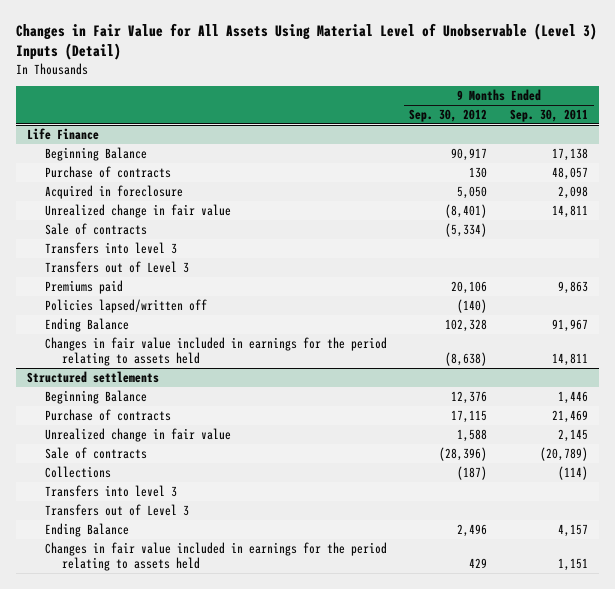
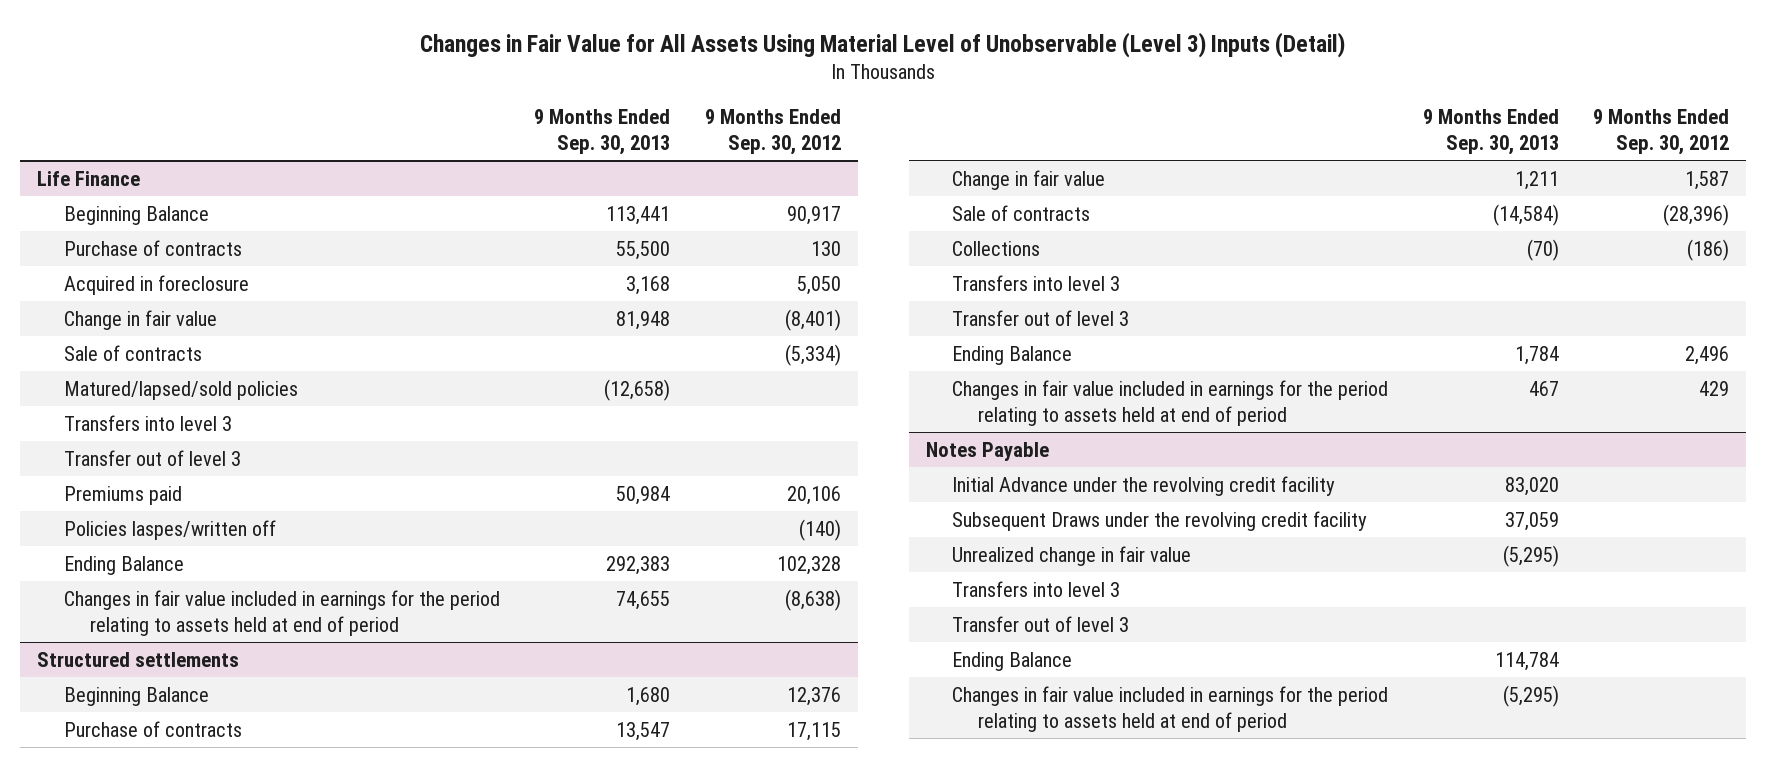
- | 9 Months Ended Sep. 30, 2012 | 9 Months Ended Sep. 30, 2011
+ | 9 Months Ended Sep. 30, 2013 | 9 Months Ended Sep. 30, 2012
@ Life Finance
- Unrealized change in fair value | (8,401) | 14,811
+ Change in fair value | 81,948 | (8,401)
+ Matured/lapsed/sold policies | (12,658) |
- Transfers out of Level 3
+ Transfer out of level 3
- Policies lapsed/written off | (140) |
+ Policies laspes/written off | | (140)
- Changes in fair value included in earnings for the period relating to assets held | (8,638) | 14,811
+ Changes in fair value included in earnings for the period relating to assets held at end of period | 74,655 | (8,638)
@ Structured settlements
- Unrealized change in fair value | 1,588 | 2,145
+ Change in fair value | 1,211 | 1,587
- Collections | (187) | (114)
+ Collections | (70) | (186)
- Transfers out of Level 3
+ Transfer out of level 3
- Changes in fair value included in earnings for the period relating to assets held | 429 | 1,151
+ Changes in fair value included in earnings for the period relating to assets held at end of period | 467 | 429
+ Notes Payable
+ Initial Advance under the revolving credit facility | 83,020 |
+ Subsequent Draws under the revolving credit facility | 37,059 |
+ Unrealized change in fair value | (5,295) |
+ Transfers into level 3
+ Transfer out of level 3
+ Ending Balance | 114,784 |
+ Changes in fair value included in earnings for the period relating to assets held at end of period | (5,295) |

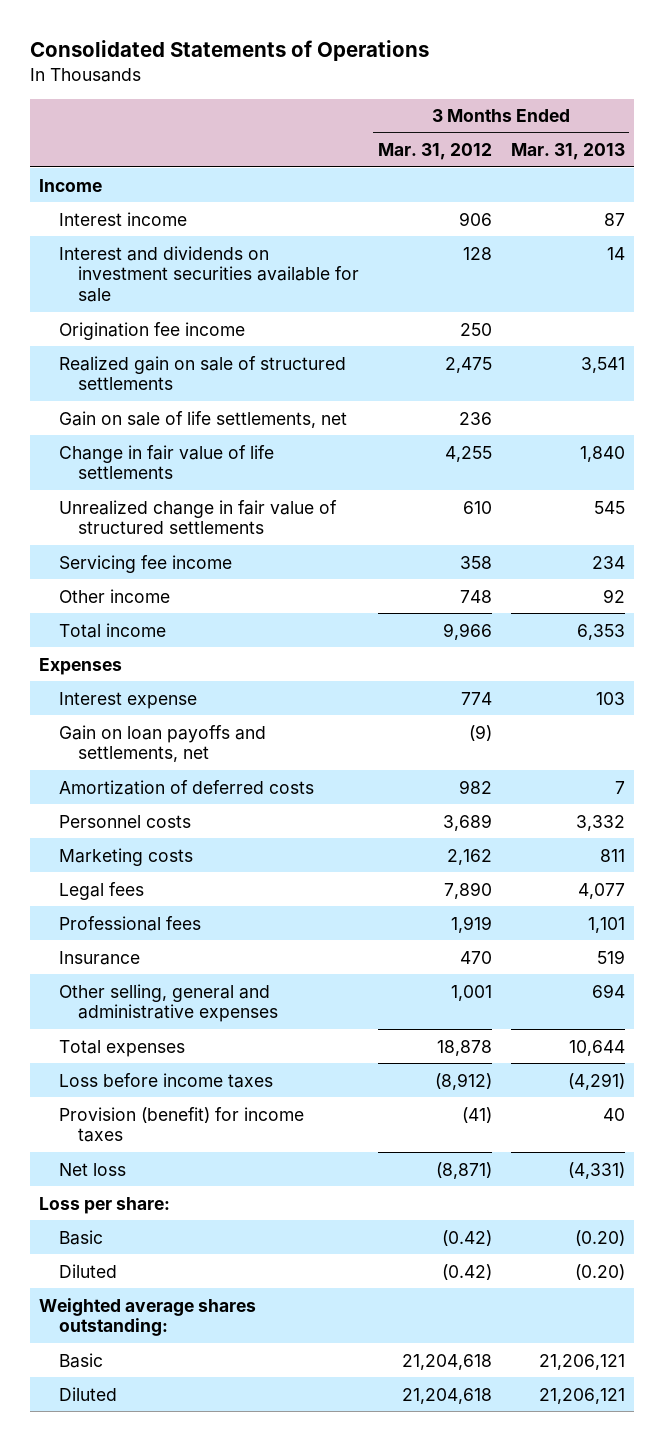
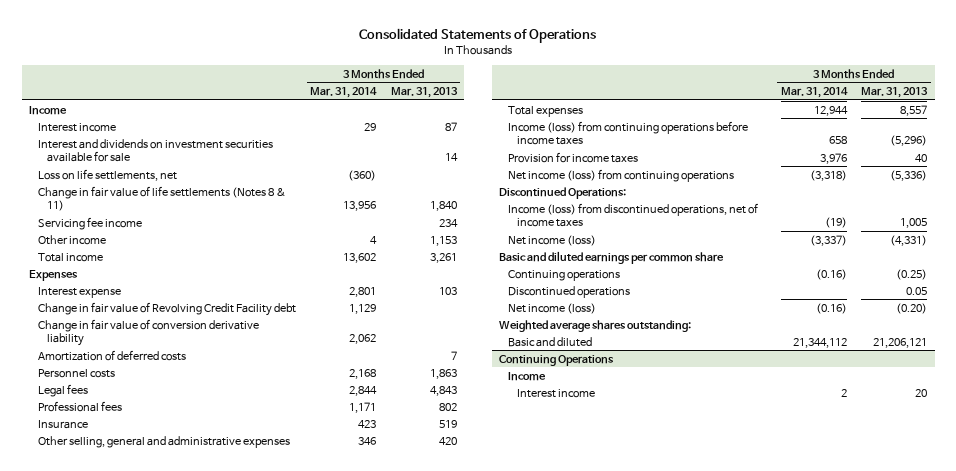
- | 3 Months Ended Mar. 31, 2012 | 3 Months Ended Mar. 31, 2013
+ | 3 Months Ended Mar. 31, 2014 | 3 Months Ended Mar. 31, 2013
- Origination fee income | 250 |
- Realized gain on sale of structured settlements | 2,475 | 3,541
- Gain on sale of life settlements, net | 236 |
- Change in fair value of life settlements | 4,255 | 1,840
- Unrealized change in fair value of structured settlements | 610 | 545
+ Loss on life settlements, net | (360) |
+ Change in fair value of life settlements (Notes 8 & 11) | 13,956 | 1,840
- Other income | 748 | 92
- Total income | 9,966 | 6,353
+ Other income | 4 | 1,153
+ Total income | 13,602 | 3,261
- Gain on loan payoffs and settlements, net | (9) |
+ Change in fair value of Revolving Credit Facility debt | 1,129 |
+ Change in fair value of conversion derivative liability | 2,062 |
- Personnel costs | 3,689 | 3,332
- Marketing costs | 2,162 | 811
- Legal fees | 7,890 | 4,077
- Professional fees | 1,919 | 1,101
+ Personnel costs | 2,168 | 1,863
+ Legal fees | 2,844 | 4,843
+ Professional fees | 1,171 | 802
- Other selling, general and administrative expenses | 1,001 | 694
- Total expenses | 18,878 | 10,644
- Loss before income taxes | (8,912) | (4,291)
- Provision (benefit) for income taxes | (41) | 40
- Net loss | (8,871) | (4,331)
- Loss per share:
- Basic | (0.42) | (0.20)
- Diluted | (0.42) | (0.20)
+ Other selling, general and administrative expenses | 346 | 420
+ Total expenses | 12,944 | 8,557
+ Income (loss) from continuing operations before income taxes | 658 | (5,296)
+ Provision for income taxes | 3,976 | 40
+ Net income (loss) from continuing operations | (3,318) | (5,336)
+ Discontinued Operations:
+ Income (loss) from discontinued operations, net of income taxes | (19) | 1,005
+ Net income (loss) | (3,337) | (4,331)
+ Basic and diluted earnings per common share
+ Continuing operations | (0.16) | (0.25)
+ Discontinued operations | | 0.05
+ Net income (loss) | (0.16) | (0.20)
- Basic | 21,204,618 | 21,206,121
- Diluted | 21,204,618 | 21,206,121
+ Basic and diluted | 21,344,112 | 21,206,121
+ Continuing Operations
+ Income
+ Interest income | 2 | 20

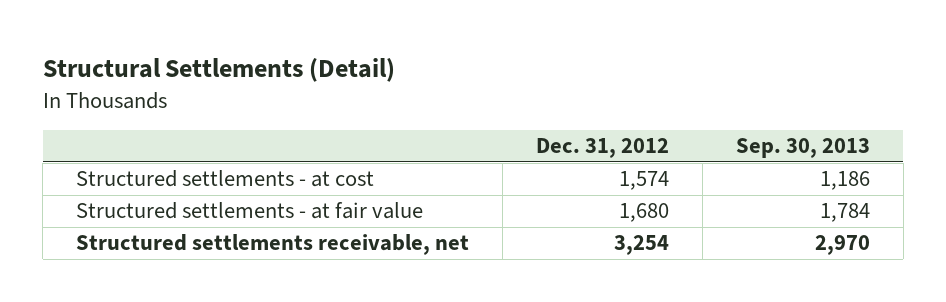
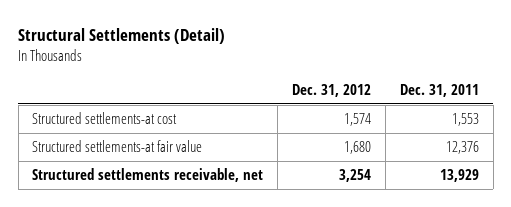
- | Dec. 31, 2012 | Sep. 30, 2013
+ | Dec. 31, 2012 | Dec. 31, 2011
- Structured settlements - at cost | 1,574 | 1,186
- Structured settlements - at fair value | 1,680 | 1,784
+ Structured settlements-at cost | 1,574 | 1,553
+ Structured settlements-at fair value | 1,680 | 12,376

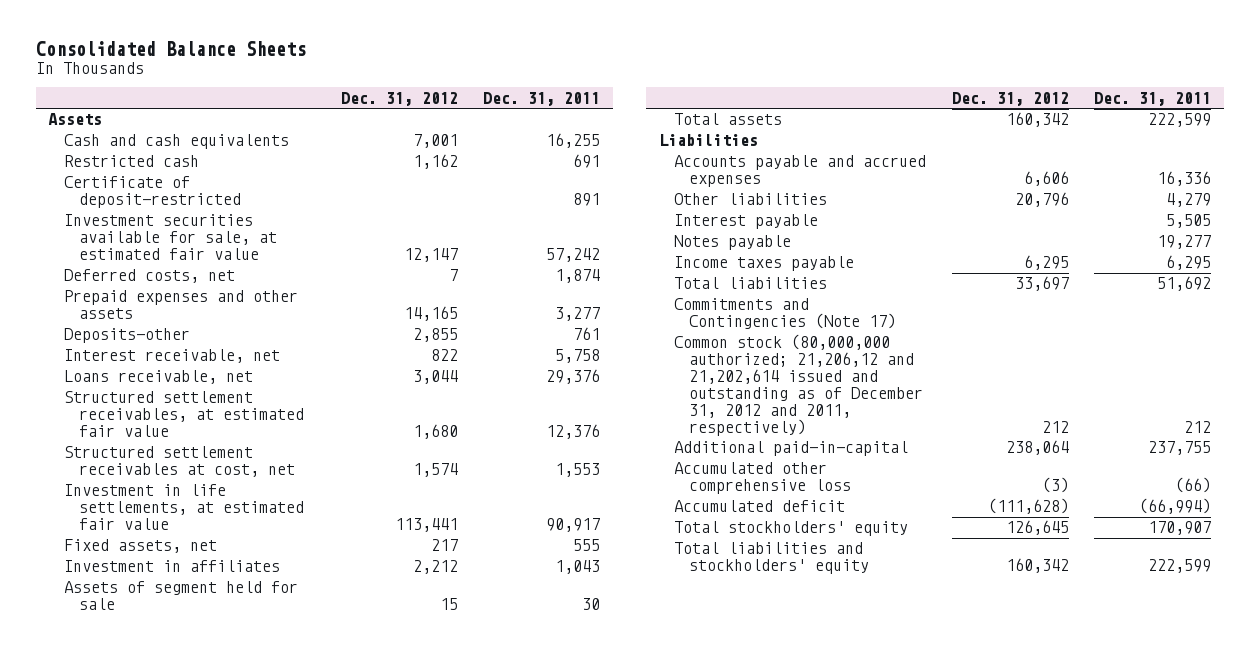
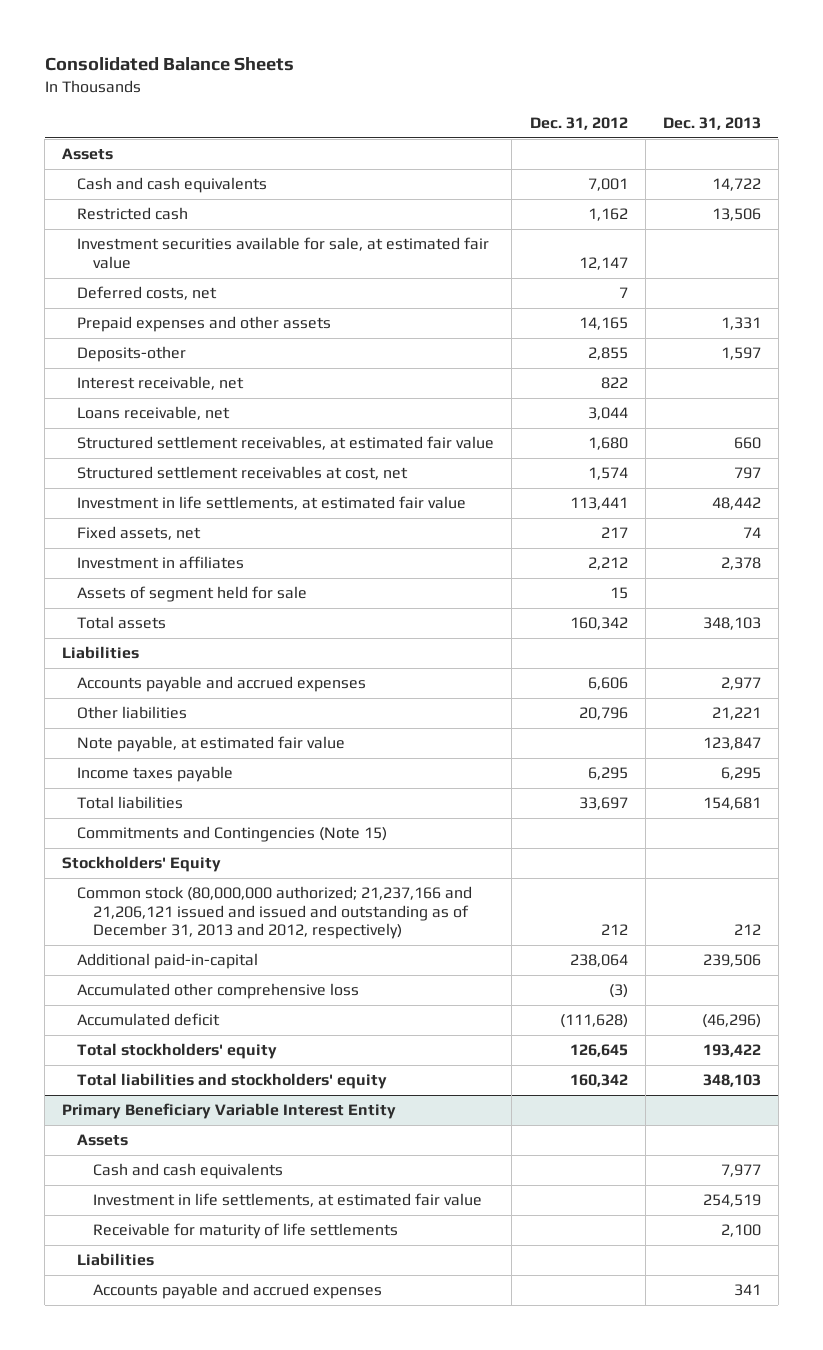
- | Dec. 31, 2012 | Dec. 31, 2011
+ | Dec. 31, 2012 | Dec. 31, 2013
- Certificate of deposit-restricted | | 891
- Interest payable | | 5,505
- Notes payable | | 19,277
+ Note payable, at estimated fair value | | 123,847
- Commitments and Contingencies (Note 17)
- Common stock (80,000,000 authorized; 21,206,12 and 21,202,614 issued and outstanding as of December 31, 2012 and 2011, respectively) | 212 | 212
+ Commitments and Contingencies (Note 15)
+ Stockholders' Equity
+ Common stock (80,000,000 authorized; 21,237,166 and 21,206,121 issued and issued and outstanding as of December 31, 2013 and 2012, respectively) | 212 | 212
+ Primary Beneficiary Variable Interest Entity
+ Assets
+ Cash and cash equivalents | | 7,977
+ Investment in life settlements, at estimated fair value | | 254,519
+ Receivable for maturity of life settlements | | 2,100
+ Liabilities
+ Accounts payable and accrued expenses | | 341

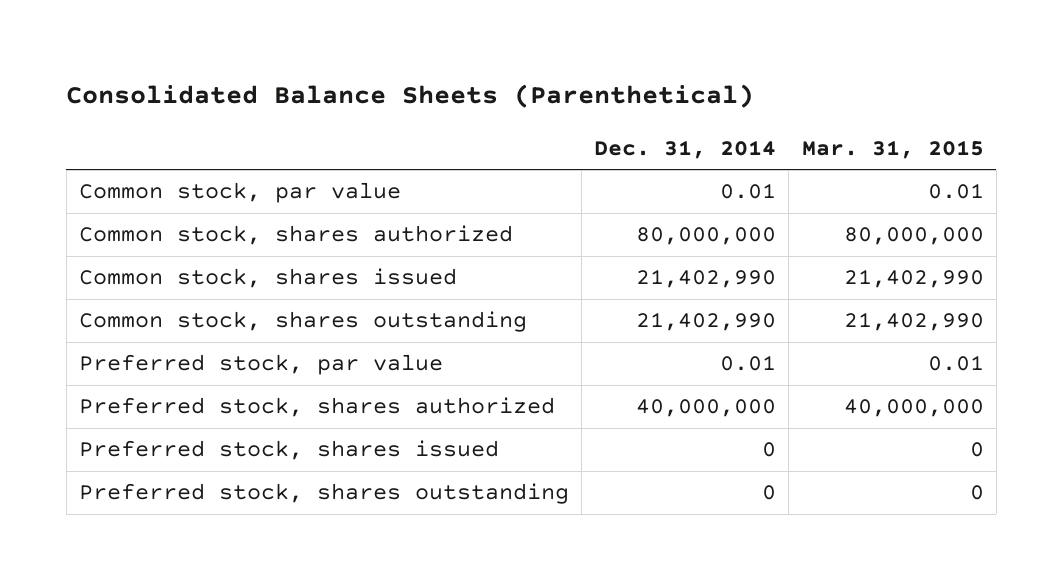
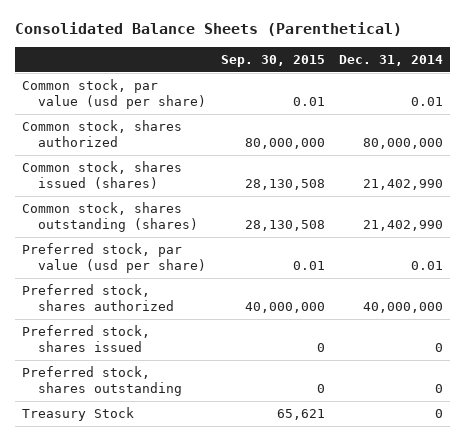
- | Dec. 31, 2014 | Mar. 31, 2015
+ | Sep. 30, 2015 | Dec. 31, 2014
- Common stock, par value | 0.01 | 0.01
+ Common stock, par value (usd per share) | 0.01 | 0.01
- Common stock, shares issued | 21,402,990 | 21,402,990
- Common stock, shares outstanding | 21,402,990 | 21,402,990
- Preferred stock, par value | 0.01 | 0.01
+ Common stock, shares issued (shares) | 28,130,508 | 21,402,990
+ Common stock, shares outstanding (shares) | 28,130,508 | 21,402,990
+ Preferred stock, par value (usd per share) | 0.01 | 0.01
+ Treasury Stock | 65,621 | 0

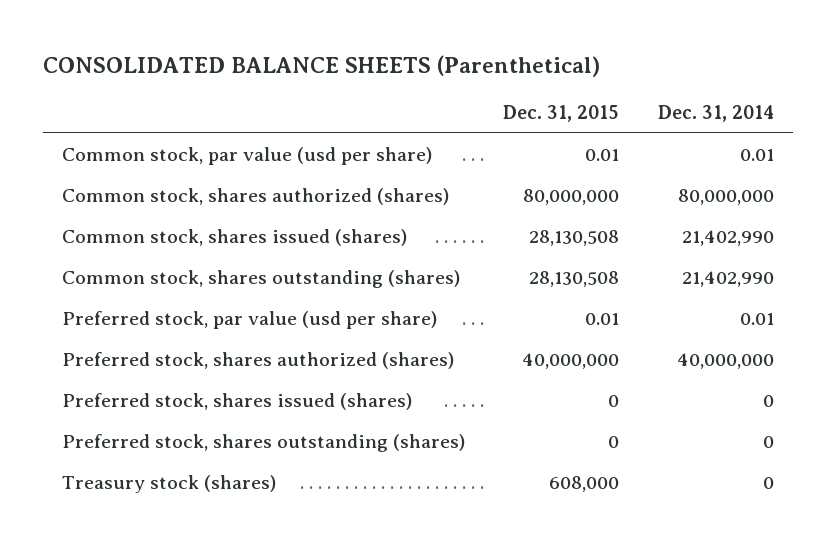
- Consolidated Balance Sheets (Parenthetical)
+ CONSOLIDATED BALANCE SHEETS (Parenthetical)
- | Sep. 30, 2015 | Dec. 31, 2014
+ | Dec. 31, 2015 | Dec. 31, 2014
- Common stock, shares authorized | 80,000,000 | 80,000,000
+ Common stock, shares authorized (shares) | 80,000,000 | 80,000,000
- Preferred stock, shares authorized | 40,000,000 | 40,000,000
- Preferred stock, shares issued | 0 | 0
- Preferred stock, shares outstanding | 0 | 0
- Treasury Stock | 65,621 | 0
+ Preferred stock, shares authorized (shares) | 40,000,000 | 40,000,000
+ Preferred stock, shares issued (shares) | 0 | 0
+ Preferred stock, shares outstanding (shares) | 0 | 0
+ Treasury stock (shares) | 608,000 | 0

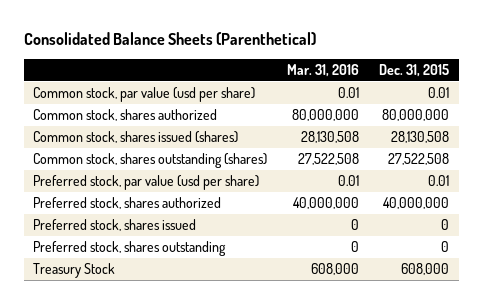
- CONSOLIDATED BALANCE SHEETS (Parenthetical)
+ Consolidated Balance Sheets (Parenthetical)
- | Dec. 31, 2015 | Dec. 31, 2014
+ | Mar. 31, 2016 | Dec. 31, 2015
- Common stock, shares authorized (shares) | 80,000,000 | 80,000,000
+ Common stock, shares authorized | 80,000,000 | 80,000,000
- Common stock, shares outstanding (shares) | 28,130,508 | 21,402,990
+ Common stock, shares outstanding (shares) | 27,522,508 | 27,522,508
- Preferred stock, shares authorized (shares) | 40,000,000 | 40,000,000
- Preferred stock, shares issued (shares) | 0 | 0
- Preferred stock, shares outstanding (shares) | 0 | 0
- Treasury stock (shares) | 608,000 | 0
+ Preferred stock, shares authorized | 40,000,000 | 40,000,000
+ Preferred stock, shares issued | 0 | 0
+ Preferred stock, shares outstanding | 0 | 0
+ Treasury Stock | 608,000 | 608,000

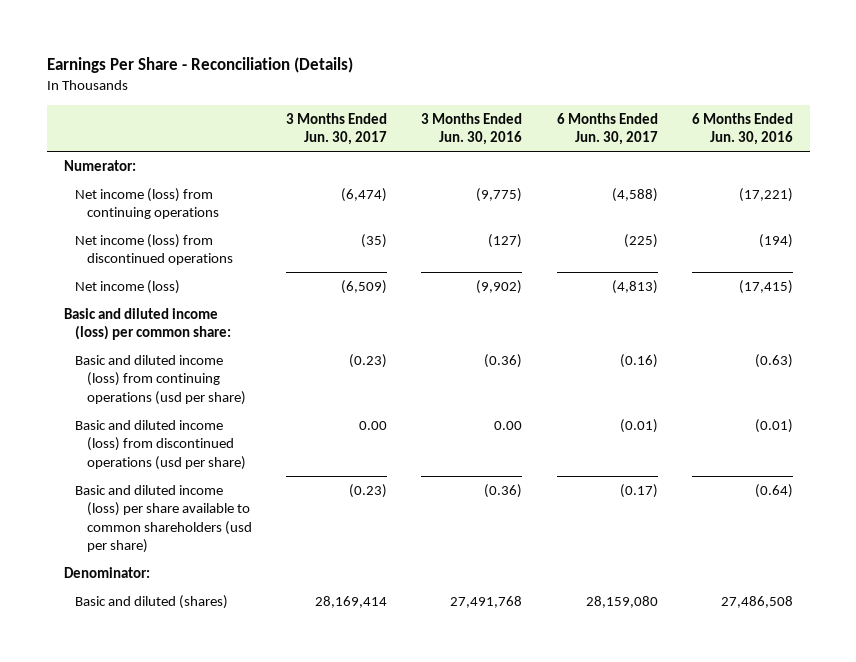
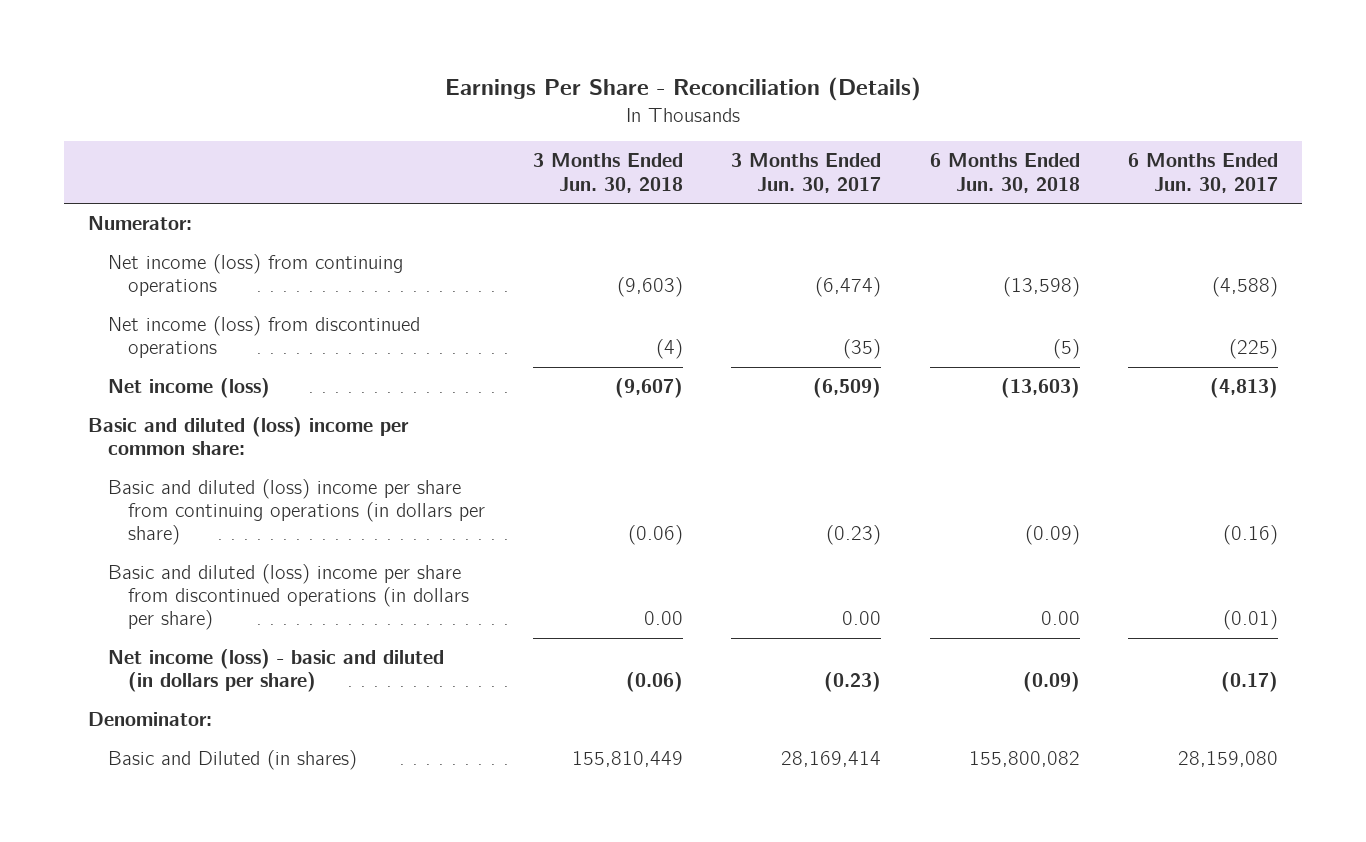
- | 3 Months Ended Jun. 30, 2017 | 3 Months Ended Jun. 30, 2016 | 6 Months Ended Jun. 30, 2017 | 6 Months Ended Jun. 30, 2016
+ | 3 Months Ended Jun. 30, 2018 | 3 Months Ended Jun. 30, 2017 | 6 Months Ended Jun. 30, 2018 | 6 Months Ended Jun. 30, 2017
- Basic and diluted income (loss) per common share:
- Basic and diluted income (loss) from continuing operations (usd per share) | (0.23) | (0.36) | (0.16) | (0.63)
- Basic and diluted income (loss) from discontinued operations (usd per share) | 0.00 | 0.00 | (0.01) | (0.01)
- Basic and diluted income (loss) per share available to common shareholders (usd per share) | (0.23) | (0.36) | (0.17) | (0.64)
+ Basic and diluted (loss) income per common share:
+ Basic and diluted (loss) income per share from continuing operations (in dollars per share) | (0.06) | (0.23) | (0.09) | (0.16)
+ Basic and diluted (loss) income per share from discontinued operations (in dollars per share) | 0.00 | 0.00 | 0.00 | (0.01)
+ Net income (loss) - basic and diluted (in dollars per share) | (0.06) | (0.23) | (0.09) | (0.17)
- Basic and diluted (shares) | 28,169,414 | 27,491,768 | 28,159,080 | 27,486,508
+ Basic and Diluted (in shares) | 155,810,449 | 28,169,414 | 155,800,082 | 28,159,080

